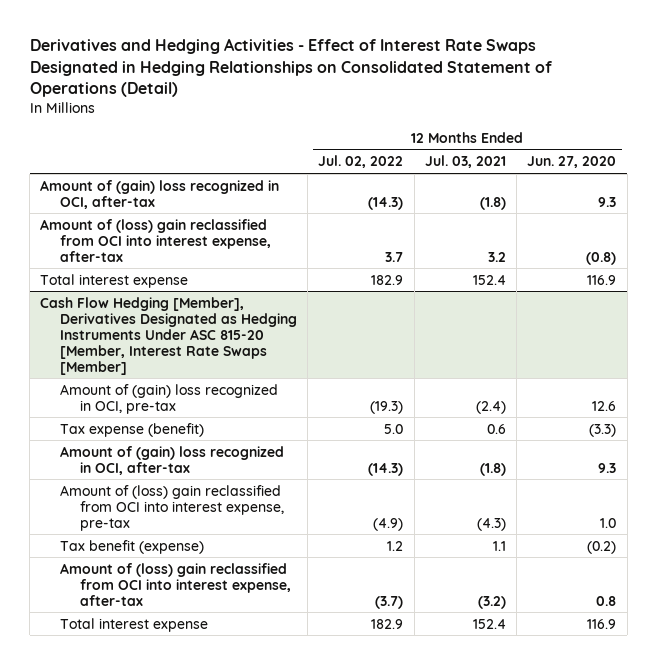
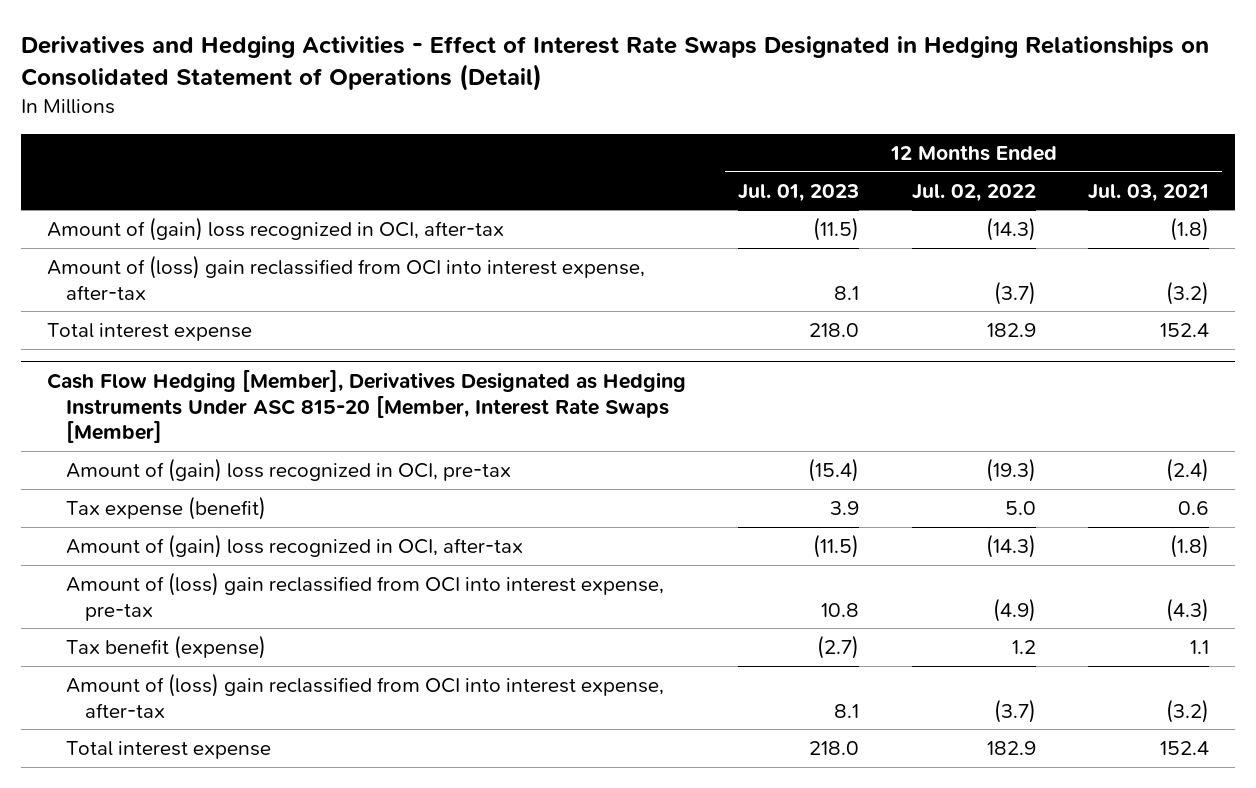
- | 12 Months Ended Jul. 02, 2022 | 12 Months Ended Jul. 03, 2021 | 12 Months Ended Jun. 27, 2020
+ | 12 Months Ended Jul. 01, 2023 | 12 Months Ended Jul. 02, 2022 | 12 Months Ended Jul. 03, 2021
- Amount of (loss) gain reclassified from OCI into interest expense, after-tax | 3.7 | 3.2 | (0.8)
+ Amount of (loss) gain reclassified from OCI into interest expense, after-tax | 8.1 | (3.7) | (3.2)

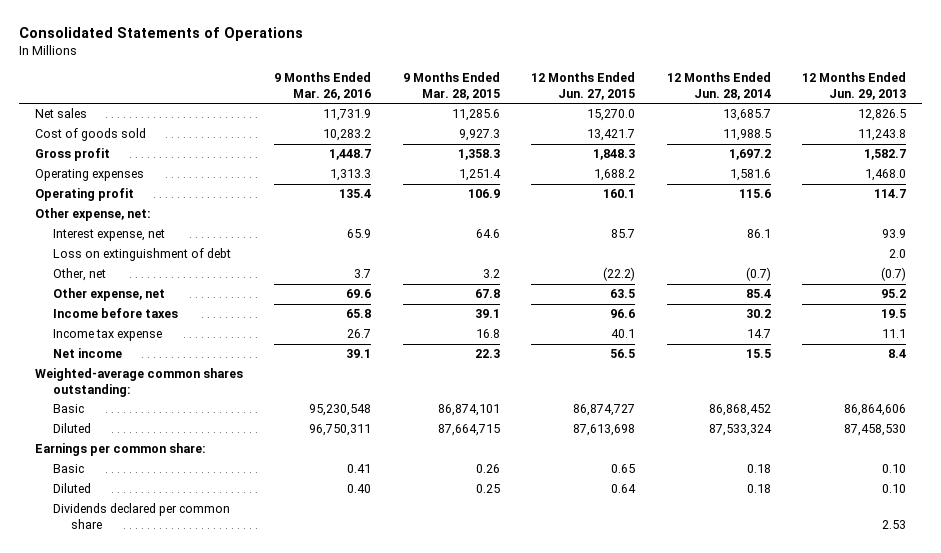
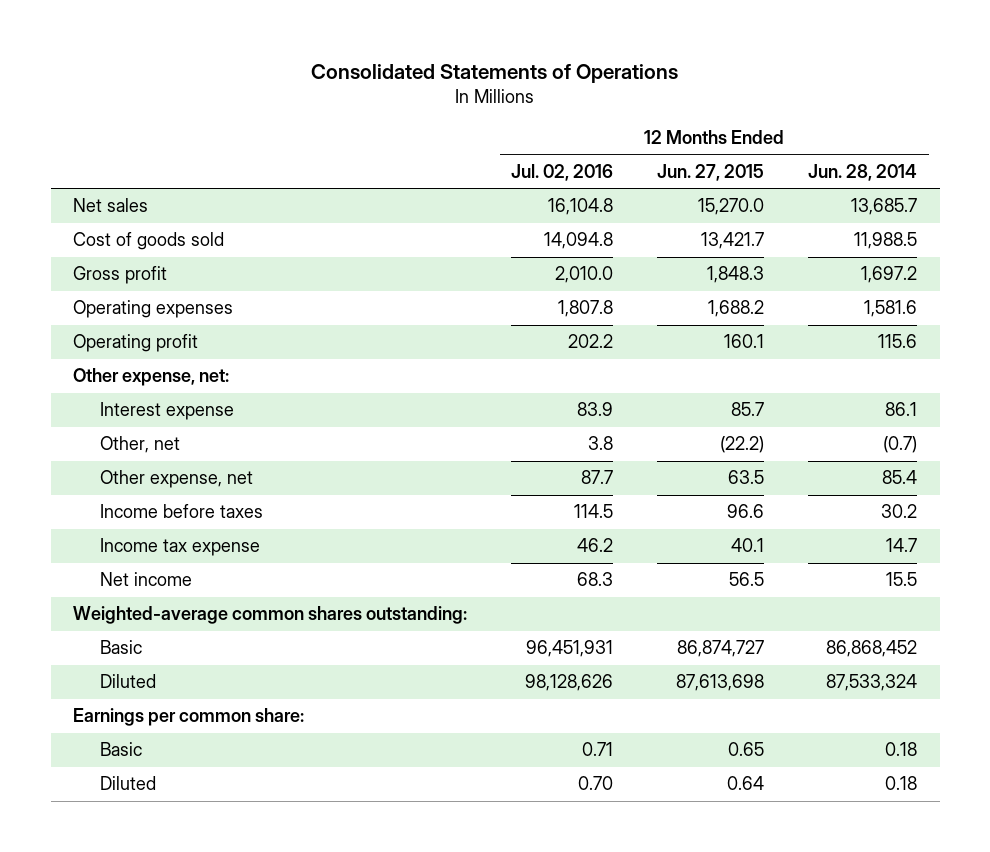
- | 9 Months Ended Mar. 26, 2016 | 9 Months Ended Mar. 28, 2015 | 12 Months Ended Jun. 27, 2015 | 12 Months Ended Jun. 28, 2014 | 12 Months Ended Jun. 29, 2013
+ | 12 Months Ended Jul. 02, 2016 | 12 Months Ended Jun. 27, 2015 | 12 Months Ended Jun. 28, 2014
- Interest expense, net | 65.9 | 64.6 | 85.7 | 86.1 | 93.9
- Loss on extinguishment of debt | | | | | 2.0
+ Interest expense | 83.9 | 85.7 | 86.1
- Dividends declared per common share | | | | | 2.53

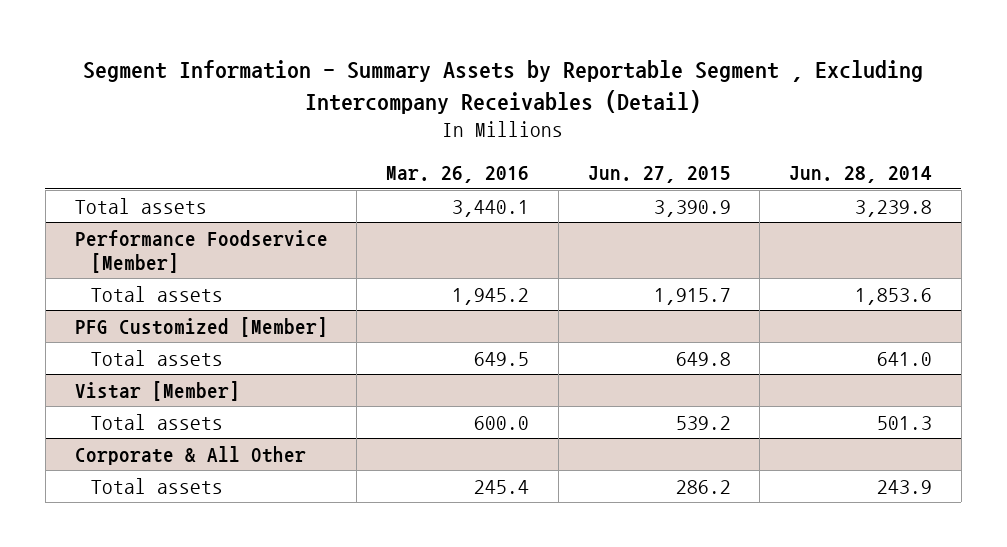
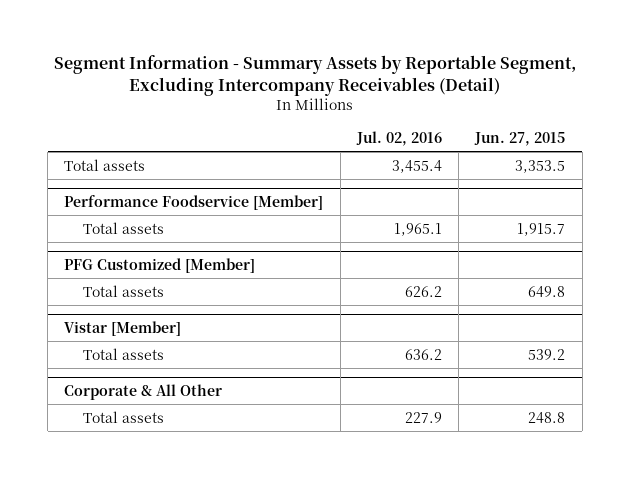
- Segment Information - Summary Assets by Reportable Segment , Excluding Intercompany Receivables (Detail)
+ Segment Information - Summary Assets by Reportable Segment, Excluding Intercompany Receivables (Detail)
- | Mar. 26, 2016 | Jun. 27, 2015 | Jun. 28, 2014
+ | Jul. 02, 2016 | Jun. 27, 2015
- Total assets | 3,440.1 | 3,390.9 | 3,239.8
+ Total assets | 3,455.4 | 3,353.5
@ Corporate & All Other
- Total assets | 245.4 | 286.2 | 243.9
+ Total assets | 227.9 | 248.8

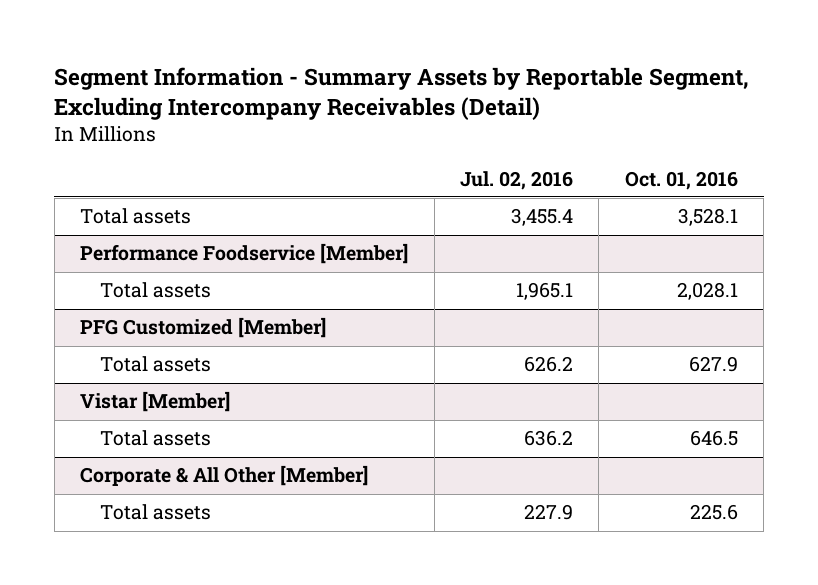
- | Jul. 02, 2016 | Jun. 27, 2015
+ | Jul. 02, 2016 | Oct. 01, 2016
- Corporate & All Other
+ Corporate & All Other [Member]

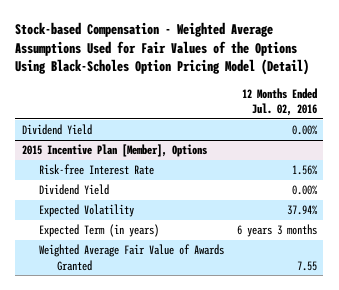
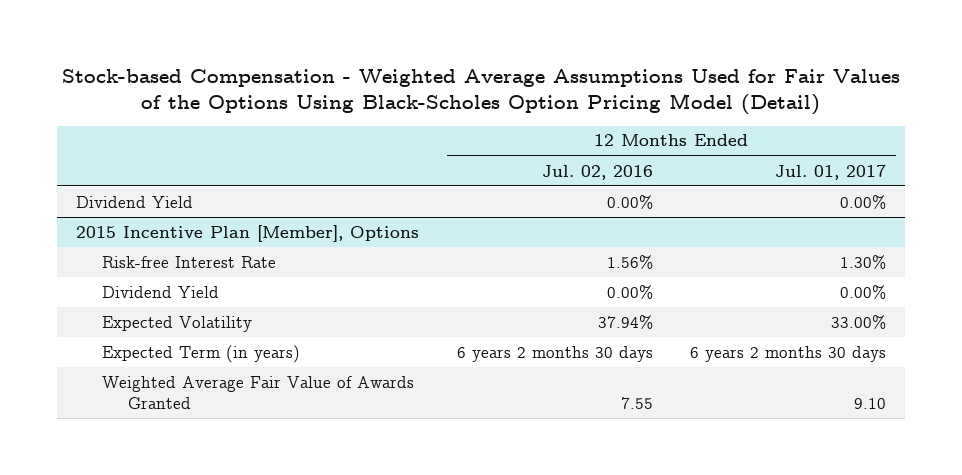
- | 12 Months Ended Jul. 02, 2016
+ | 12 Months Ended Jul. 02, 2016 | 12 Months Ended Jul. 01, 2017
@ 2015 Incentive Plan [Member], Options
- Expected Term (in years) | 6 years 3 months
+ Expected Term (in years) | 6 years 2 months 30 days | 6 years 2 months 30 days

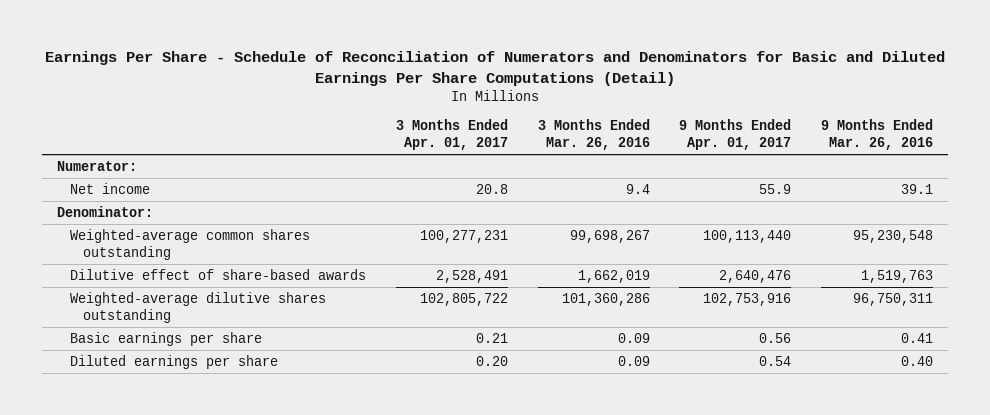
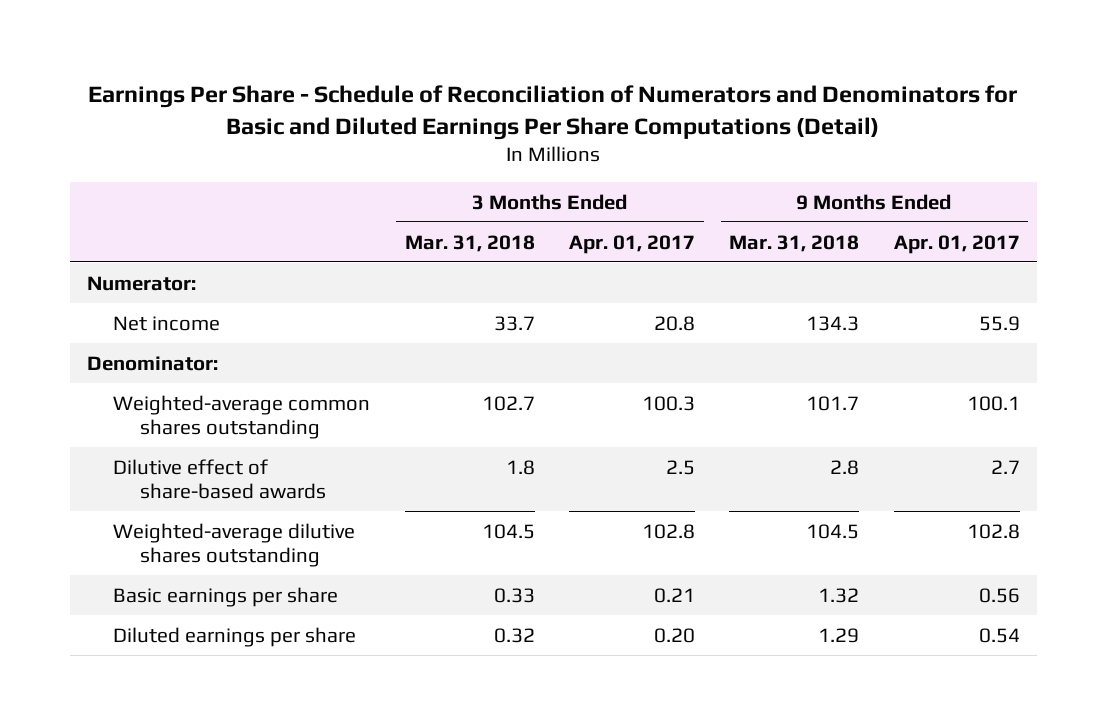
- | 3 Months Ended Apr. 01, 2017 | 3 Months Ended Mar. 26, 2016 | 9 Months Ended Apr. 01, 2017 | 9 Months Ended Mar. 26, 2016
+ | 3 Months Ended Mar. 31, 2018 | 3 Months Ended Apr. 01, 2017 | 9 Months Ended Mar. 31, 2018 | 9 Months Ended Apr. 01, 2017
- Weighted-average common shares outstanding | 100,277,231 | 99,698,267 | 100,113,440 | 95,230,548
- Dilutive effect of share-based awards | 2,528,491 | 1,662,019 | 2,640,476 | 1,519,763
- Weighted-average dilutive shares outstanding | 102,805,722 | 101,360,286 | 102,753,916 | 96,750,311
+ Weighted-average common shares outstanding | 102.7 | 100.3 | 101.7 | 100.1
+ Dilutive effect of share-based awards | 1.8 | 2.5 | 2.8 | 2.7
+ Weighted-average dilutive shares outstanding | 104.5 | 102.8 | 104.5 | 102.8

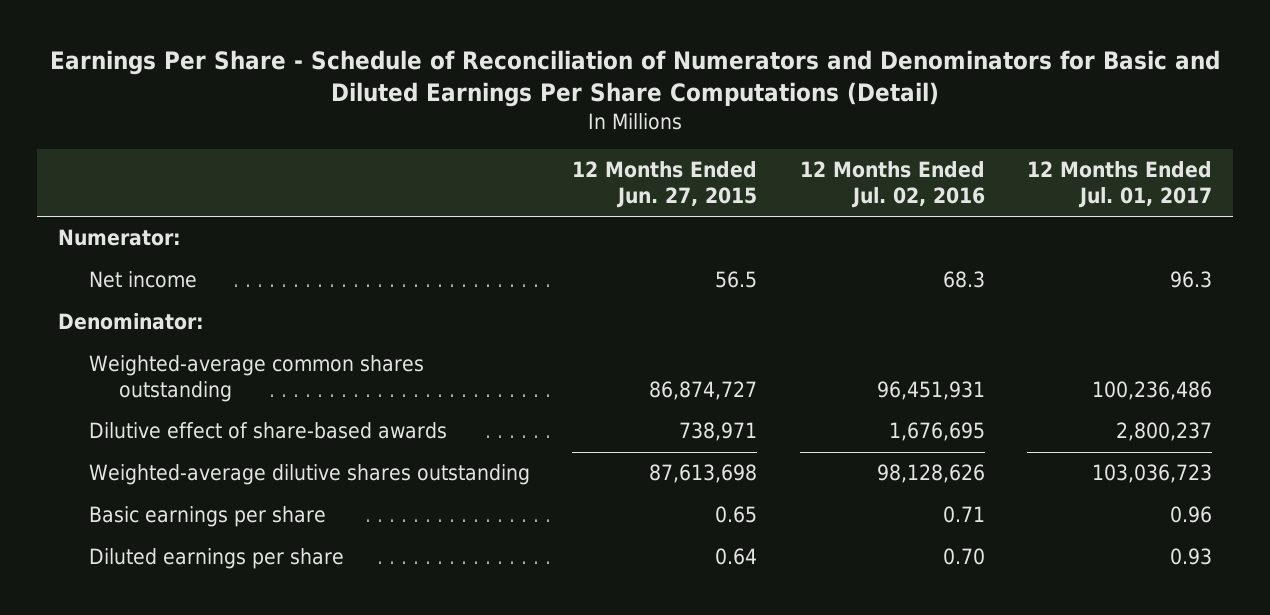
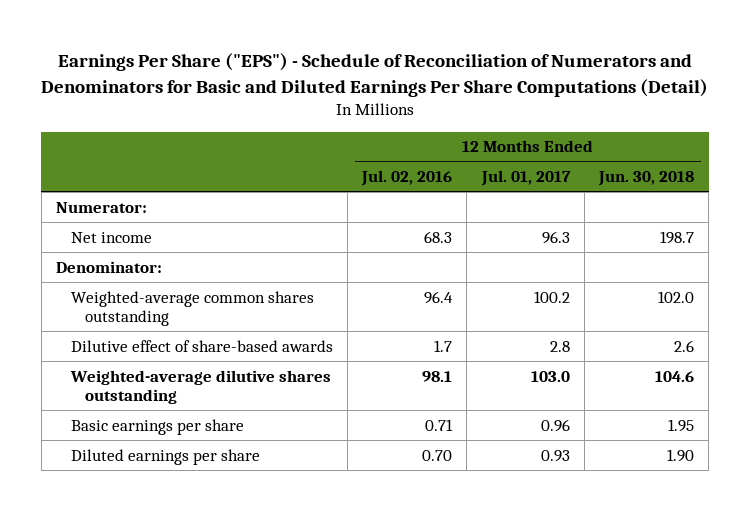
- Earnings Per Share - Schedule of Reconciliation of Numerators and Denominators for Basic and Diluted Earnings Per Share Computations (Detail)
+ Earnings Per Share ("EPS") - Schedule of Reconciliation of Numerators and Denominators for Basic and Diluted Earnings Per Share Computations (Detail)
- | 12 Months Ended Jun. 27, 2015 | 12 Months Ended Jul. 02, 2016 | 12 Months Ended Jul. 01, 2017
+ | 12 Months Ended Jul. 02, 2016 | 12 Months Ended Jul. 01, 2017 | 12 Months Ended Jun. 30, 2018
- Weighted-average common shares outstanding | 86,874,727 | 96,451,931 | 100,236,486
- Dilutive effect of share-based awards | 738,971 | 1,676,695 | 2,800,237
- Weighted-average dilutive shares outstanding | 87,613,698 | 98,128,626 | 103,036,723
+ Weighted-average common shares outstanding | 96.4 | 100.2 | 102.0
+ Dilutive effect of share-based awards | 1.7 | 2.8 | 2.6
+ Weighted-average dilutive shares outstanding | 98.1 | 103.0 | 104.6

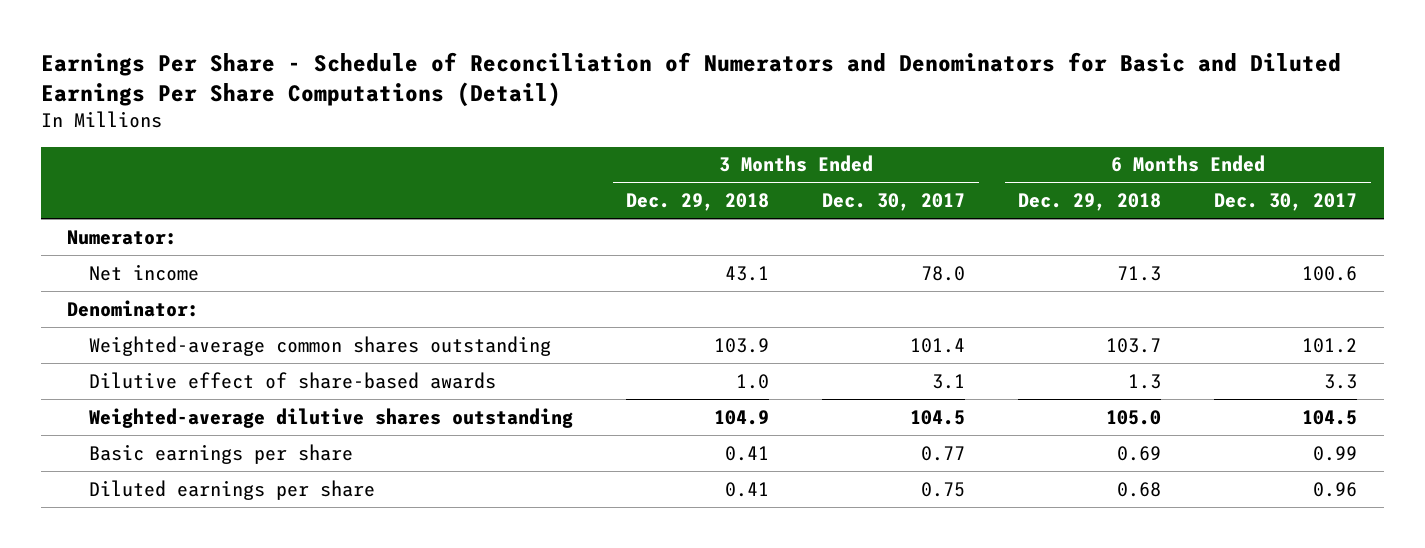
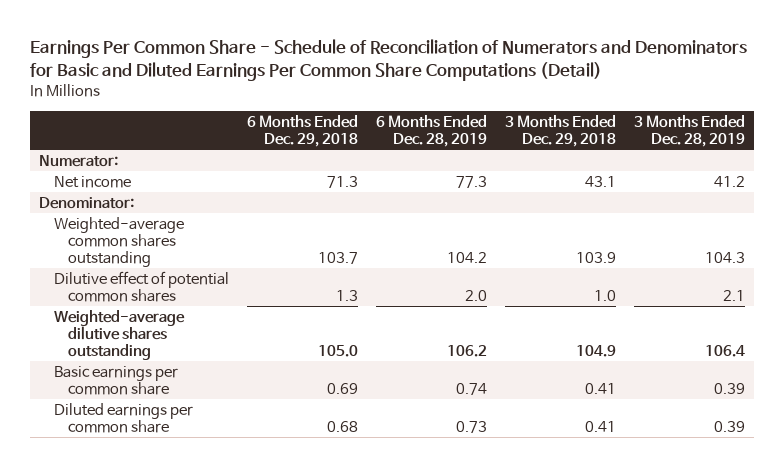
- Earnings Per Share - Schedule of Reconciliation of Numerators and Denominators for Basic and Diluted Earnings Per Share Computations (Detail)
+ Earnings Per Common Share - Schedule of Reconciliation of Numerators and Denominators for Basic and Diluted Earnings Per Common Share Computations (Detail)
- | 3 Months Ended Dec. 29, 2018 | 3 Months Ended Dec. 30, 2017 | 6 Months Ended Dec. 29, 2018 | 6 Months Ended Dec. 30, 2017
+ | 6 Months Ended Dec. 29, 2018 | 6 Months Ended Dec. 28, 2019 | 3 Months Ended Dec. 29, 2018 | 3 Months Ended Dec. 28, 2019
- Dilutive effect of share-based awards | 1.0 | 3.1 | 1.3 | 3.3
+ Dilutive effect of potential common shares | 1.3 | 2.0 | 1.0 | 2.1
- Basic earnings per share | 0.41 | 0.77 | 0.69 | 0.99
- Diluted earnings per share | 0.41 | 0.75 | 0.68 | 0.96
+ Basic earnings per common share | 0.69 | 0.74 | 0.41 | 0.39
+ Diluted earnings per common share | 0.68 | 0.73 | 0.41 | 0.39

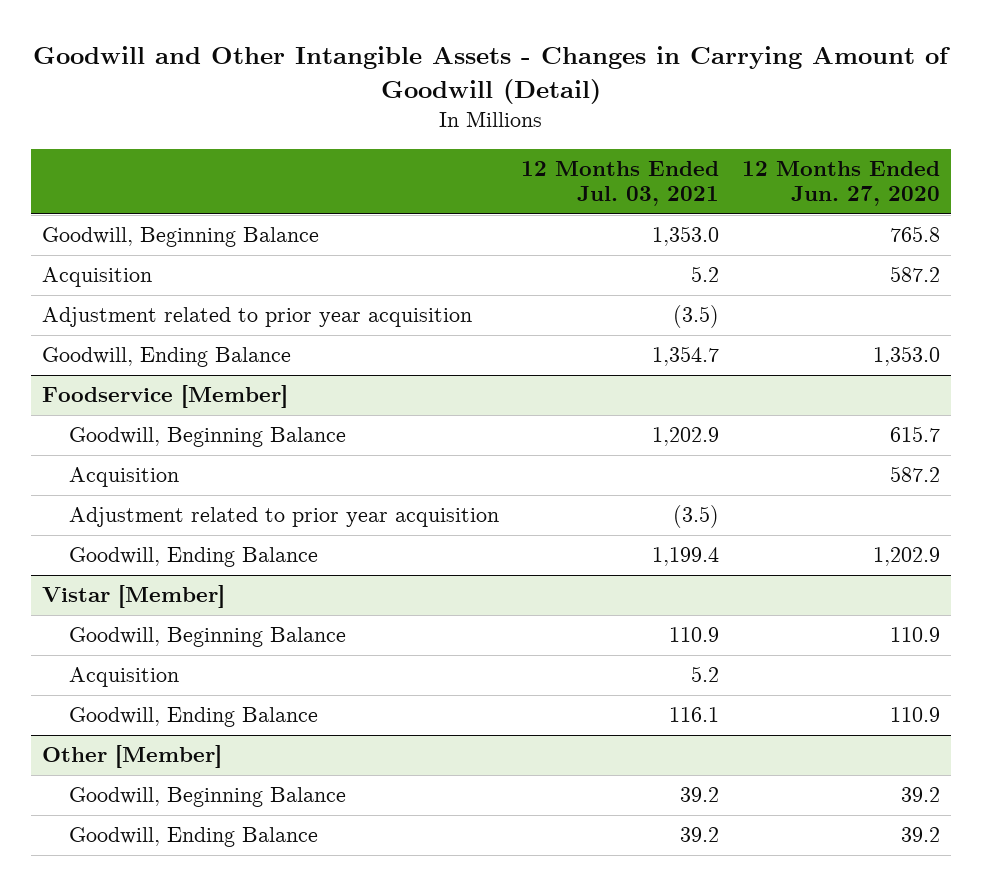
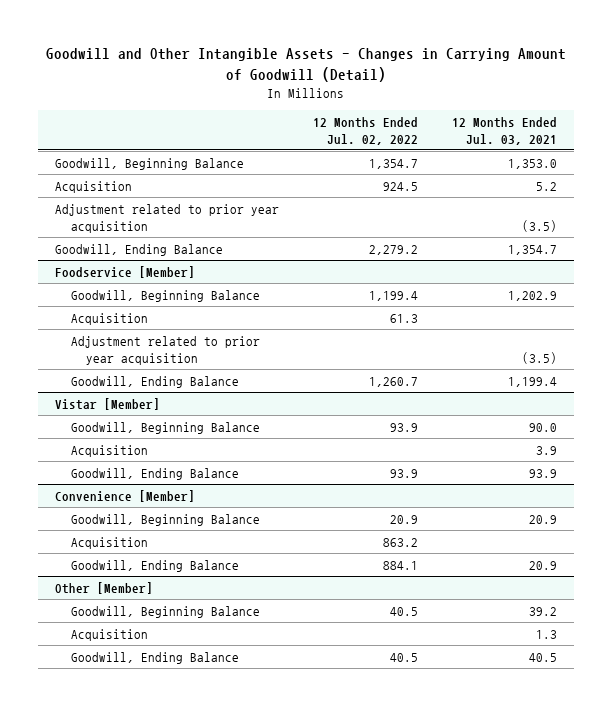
- | 12 Months Ended Jul. 03, 2021 | 12 Months Ended Jun. 27, 2020
+ | 12 Months Ended Jul. 02, 2022 | 12 Months Ended Jul. 03, 2021
@ Vistar [Member]
- Goodwill, Beginning Balance | 110.9 | 110.9
- Acquisition | 5.2 |
- Goodwill, Ending Balance | 116.1 | 110.9
+ Goodwill, Beginning Balance | 93.9 | 90.0
+ Acquisition | | 3.9
+ Goodwill, Ending Balance | 93.9 | 93.9
+ Convenience [Member]
+ Goodwill, Beginning Balance | 20.9 | 20.9
+ Acquisition | 863.2 |
+ Goodwill, Ending Balance | 884.1 | 20.9
@ Other [Member]
- Goodwill, Ending Balance | 39.2 | 39.2
+ Acquisition | | 1.3
+ Goodwill, Ending Balance | 40.5 | 40.5

